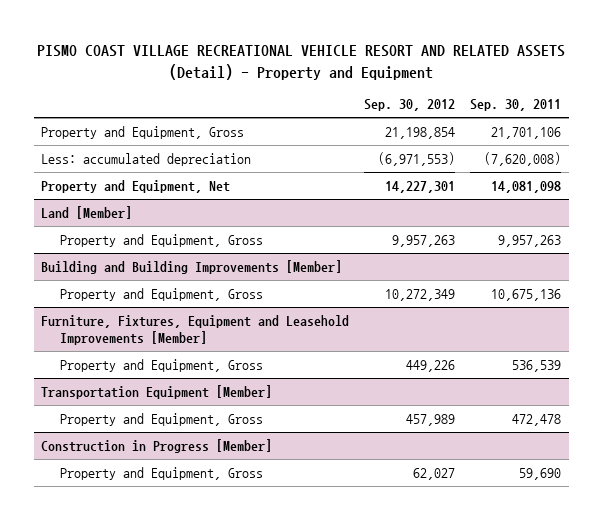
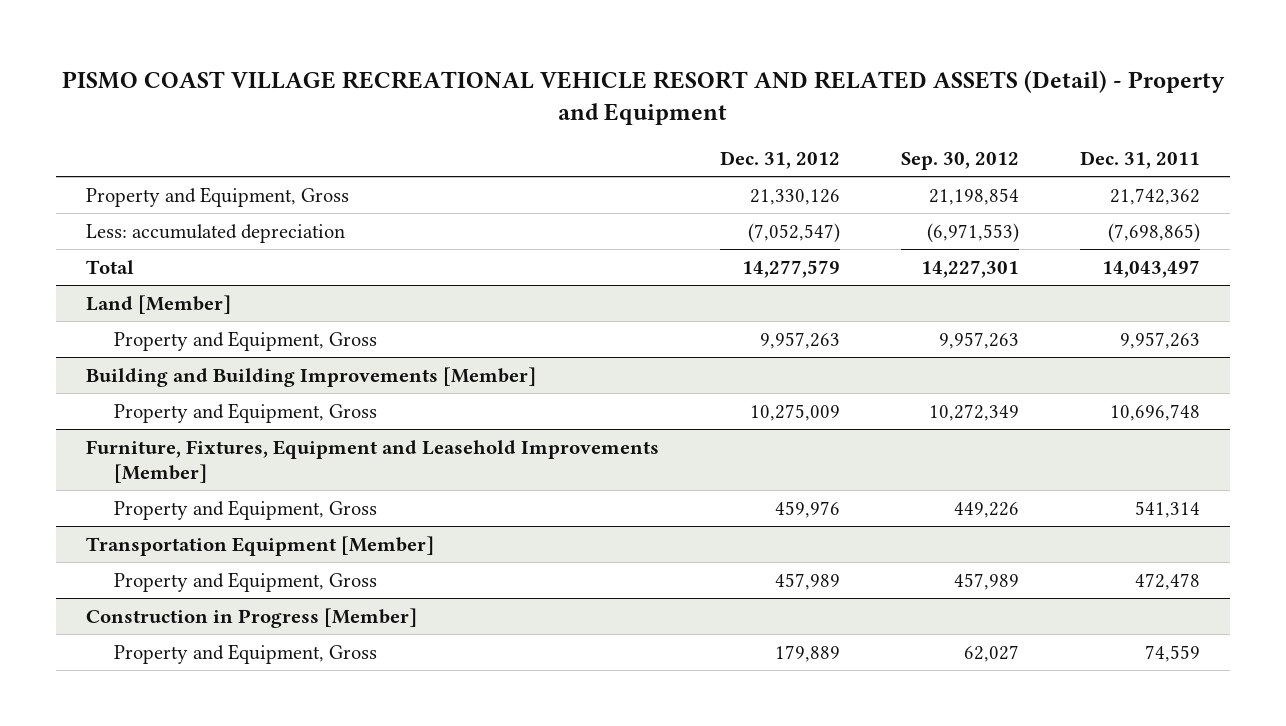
- | Sep. 30, 2012 | Sep. 30, 2011
+ | Dec. 31, 2012 | Sep. 30, 2012 | Dec. 31, 2011
- Property and Equipment, Net | 14,227,301 | 14,081,098
+ Total | 14,277,579 | 14,227,301 | 14,043,497

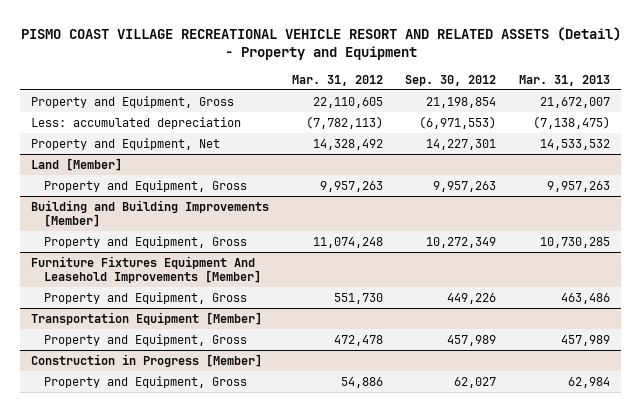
- | Dec. 31, 2012 | Sep. 30, 2012 | Dec. 31, 2011
+ | Mar. 31, 2012 | Sep. 30, 2012 | Mar. 31, 2013
- Total | 14,277,579 | 14,227,301 | 14,043,497
+ Property and Equipment, Net | 14,328,492 | 14,227,301 | 14,533,532
- Furniture, Fixtures, Equipment and Leasehold Improvements [Member]
+ Furniture Fixtures Equipment And Leasehold Improvements [Member]

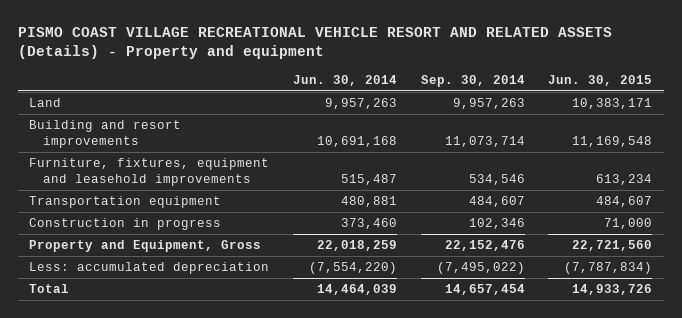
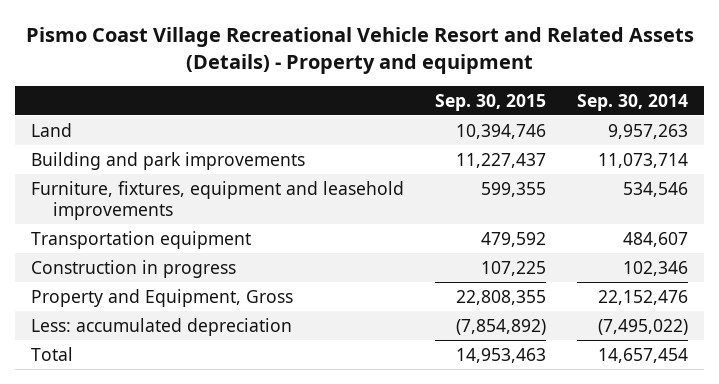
- PISMO COAST VILLAGE RECREATIONAL VEHICLE RESORT AND RELATED ASSETS (Details) - Property and equipment
+ Pismo Coast Village Recreational Vehicle Resort and Related Assets (Details) - Property and equipment
- | Jun. 30, 2014 | Sep. 30, 2014 | Jun. 30, 2015
+ | Sep. 30, 2015 | Sep. 30, 2014
- Building and resort improvements | 10,691,168 | 11,073,714 | 11,169,548
+ Building and park improvements | 11,227,437 | 11,073,714

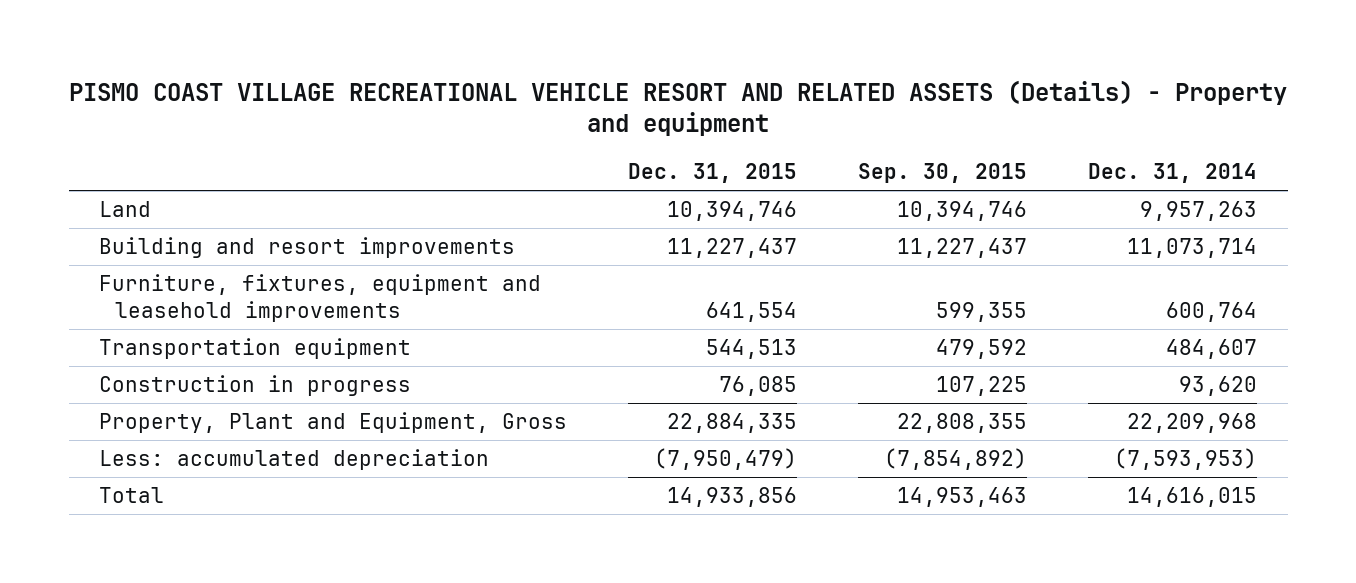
- Pismo Coast Village Recreational Vehicle Resort and Related Assets (Details) - Property and equipment
+ PISMO COAST VILLAGE RECREATIONAL VEHICLE RESORT AND RELATED ASSETS (Details) - Property and equipment
- | Sep. 30, 2015 | Sep. 30, 2014
+ | Dec. 31, 2015 | Sep. 30, 2015 | Dec. 31, 2014
- Building and park improvements | 11,227,437 | 11,073,714
+ Building and resort improvements | 11,227,437 | 11,227,437 | 11,073,714
- Property and Equipment, Gross | 22,808,355 | 22,152,476
+ Property, Plant and Equipment, Gross | 22,884,335 | 22,808,355 | 22,209,968

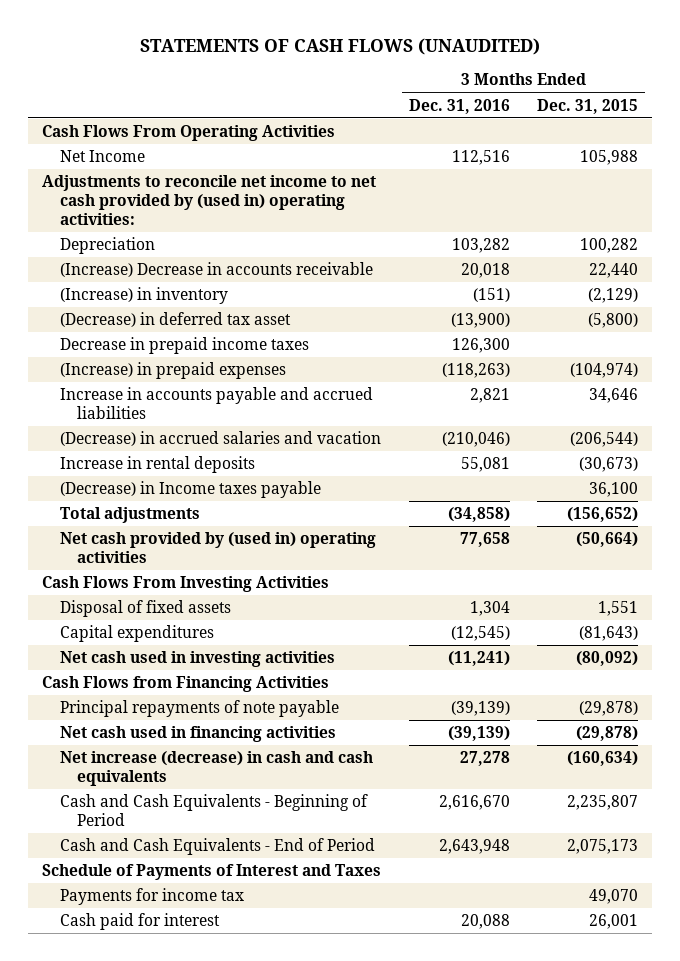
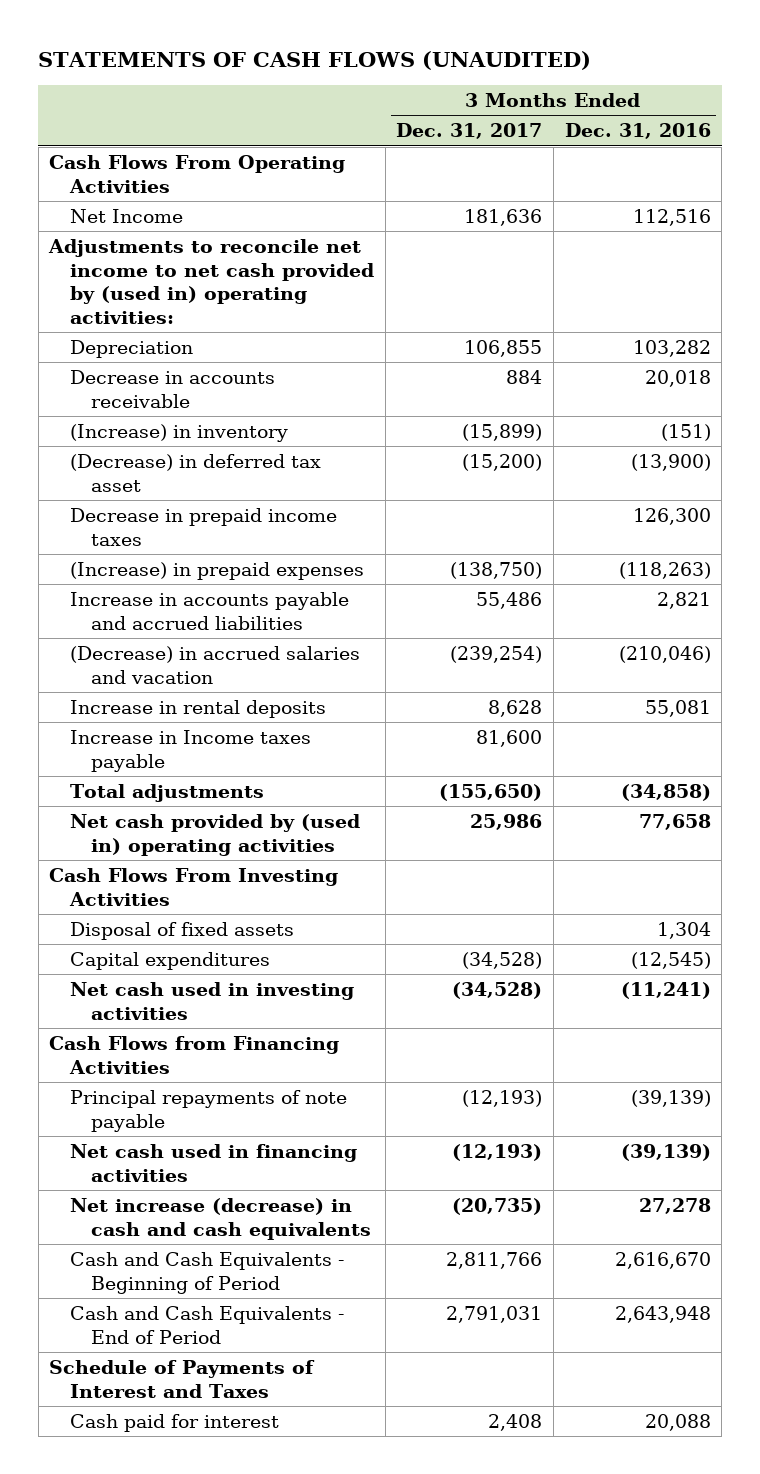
- | 3 Months Ended Dec. 31, 2016 | 3 Months Ended Dec. 31, 2015
+ | 3 Months Ended Dec. 31, 2017 | 3 Months Ended Dec. 31, 2016
- (Increase) Decrease in accounts receivable | 20,018 | 22,440
+ Decrease in accounts receivable | 884 | 20,018
- (Decrease) in Income taxes payable | | 36,100
+ Increase in Income taxes payable | 81,600 |
- Payments for income tax | | 49,070

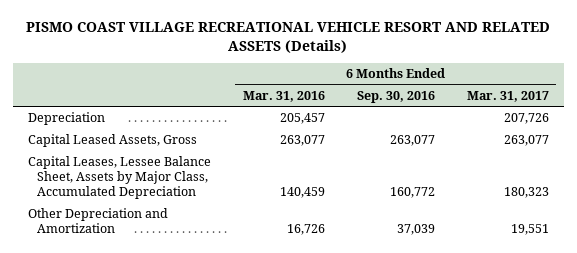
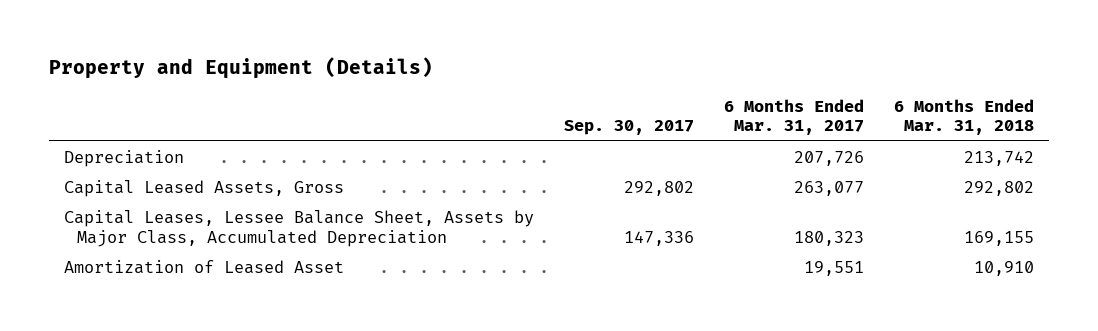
- PISMO COAST VILLAGE RECREATIONAL VEHICLE RESORT AND RELATED ASSETS (Details)
+ Property and Equipment (Details)
- | 6 Months Ended Mar. 31, 2016 | 6 Months Ended Sep. 30, 2016 | 6 Months Ended Mar. 31, 2017
+ | Sep. 30, 2017 | 6 Months Ended Mar. 31, 2017 | 6 Months Ended Mar. 31, 2018
- Other Depreciation and Amortization | 16,726 | 37,039 | 19,551
+ Amortization of Leased Asset | | 19,551 | 10,910

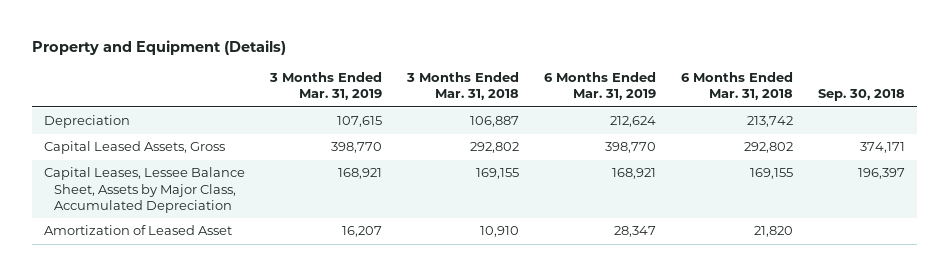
- | Sep. 30, 2017 | 6 Months Ended Mar. 31, 2017 | 6 Months Ended Mar. 31, 2018
+ | 3 Months Ended Mar. 31, 2019 | 3 Months Ended Mar. 31, 2018 | 6 Months Ended Mar. 31, 2019 | 6 Months Ended Mar. 31, 2018 | Sep. 30, 2018
- Amortization of Leased Asset | | 19,551 | 10,910
+ Amortization of Leased Asset | 16,207 | 10,910 | 28,347 | 21,820 |

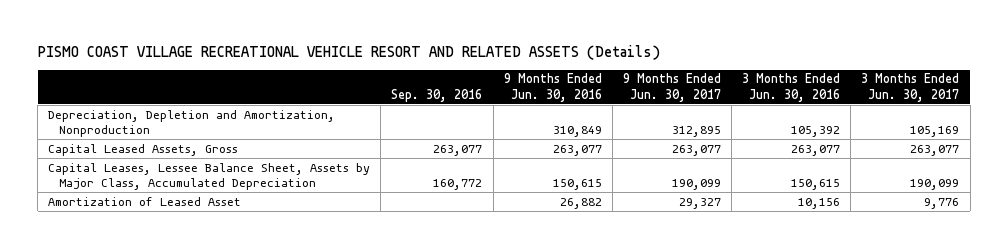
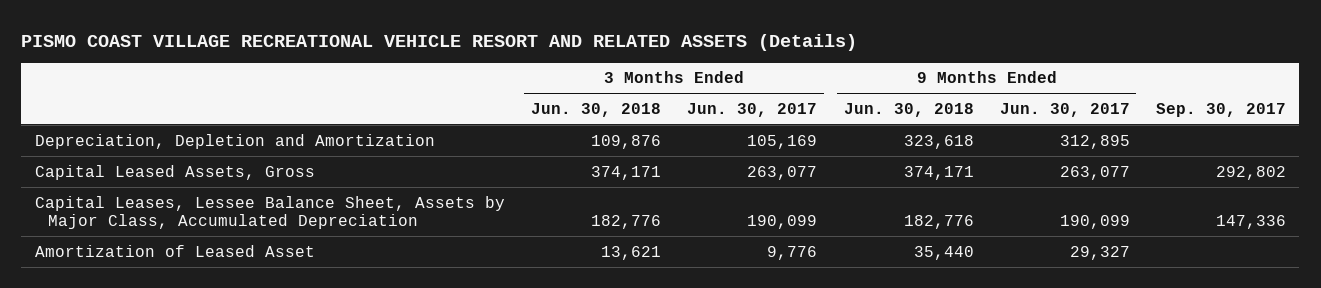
- | Sep. 30, 2016 | 9 Months Ended Jun. 30, 2016 | 9 Months Ended Jun. 30, 2017 | 3 Months Ended Jun. 30, 2016 | 3 Months Ended Jun. 30, 2017
+ | 3 Months Ended Jun. 30, 2018 | 3 Months Ended Jun. 30, 2017 | 9 Months Ended Jun. 30, 2018 | 9 Months Ended Jun. 30, 2017 | Sep. 30, 2017
- Depreciation, Depletion and Amortization, Nonproduction | | 310,849 | 312,895 | 105,392 | 105,169
+ Depreciation, Depletion and Amortization | 109,876 | 105,169 | 323,618 | 312,895 |

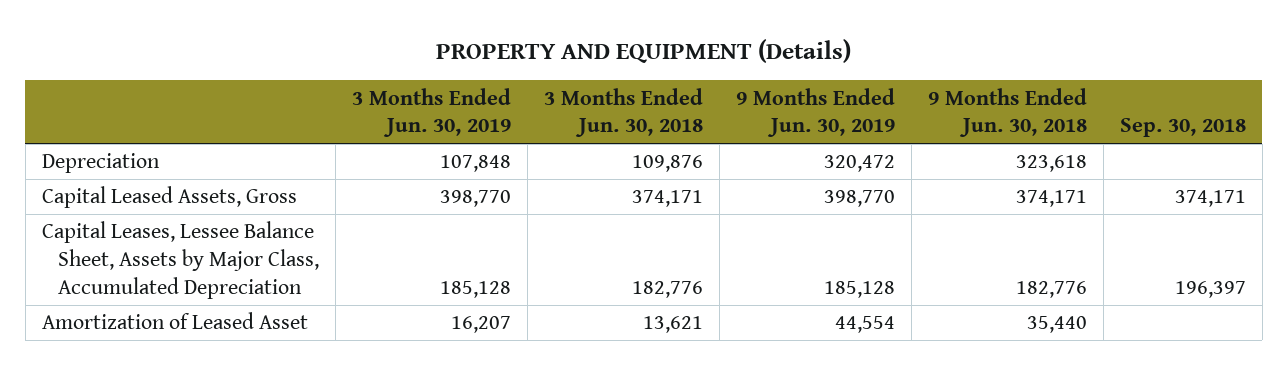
- PISMO COAST VILLAGE RECREATIONAL VEHICLE RESORT AND RELATED ASSETS (Details)
+ PROPERTY AND EQUIPMENT (Details)
- | 3 Months Ended Jun. 30, 2018 | 3 Months Ended Jun. 30, 2017 | 9 Months Ended Jun. 30, 2018 | 9 Months Ended Jun. 30, 2017 | Sep. 30, 2017
+ | 3 Months Ended Jun. 30, 2019 | 3 Months Ended Jun. 30, 2018 | 9 Months Ended Jun. 30, 2019 | 9 Months Ended Jun. 30, 2018 | Sep. 30, 2018
- Depreciation, Depletion and Amortization | 109,876 | 105,169 | 323,618 | 312,895 |
+ Depreciation | 107,848 | 109,876 | 320,472 | 323,618 |

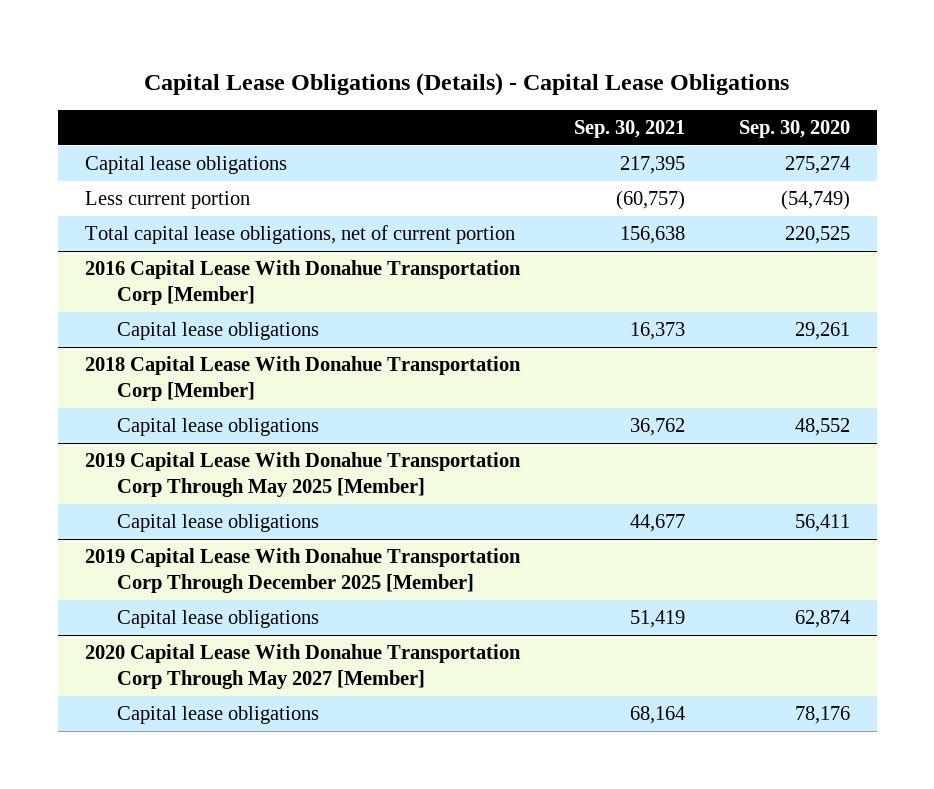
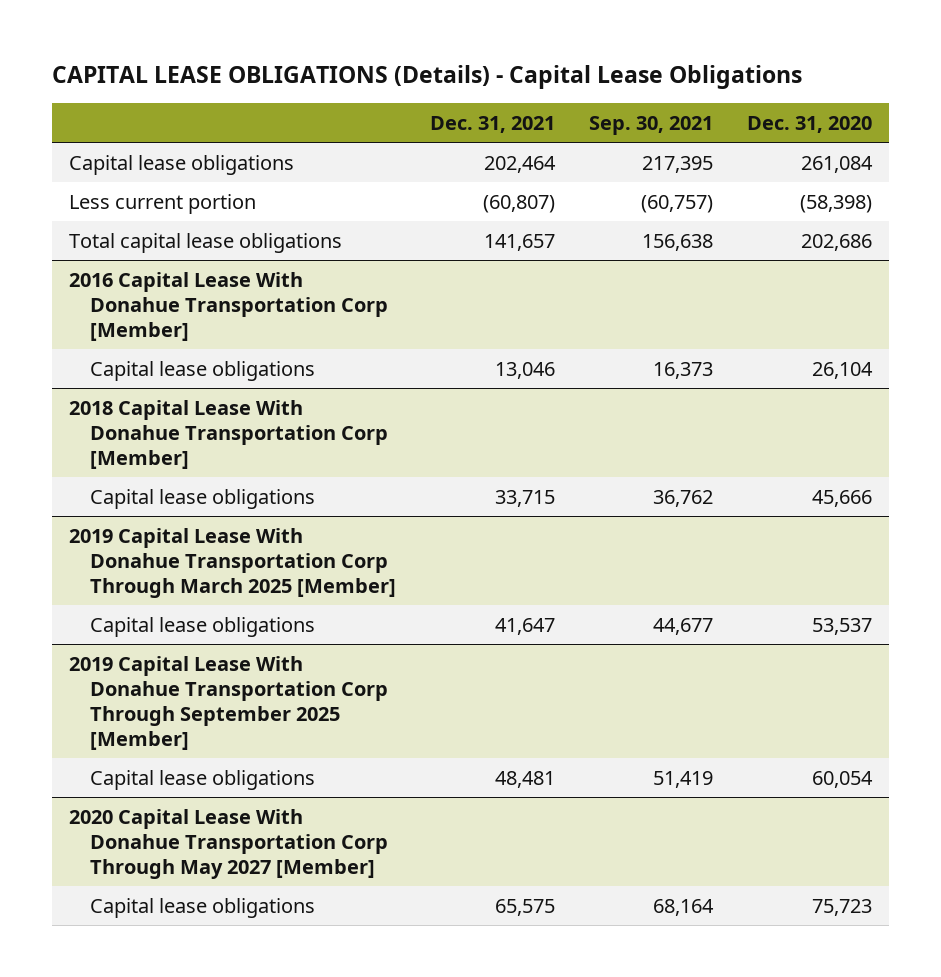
- Capital Lease Obligations (Details) - Capital Lease Obligations
+ CAPITAL LEASE OBLIGATIONS (Details) - Capital Lease Obligations
- | Sep. 30, 2021 | Sep. 30, 2020
+ | Dec. 31, 2021 | Sep. 30, 2021 | Dec. 31, 2020
- Total capital lease obligations, net of current portion | 156,638 | 220,525
+ Total capital lease obligations | 141,657 | 156,638 | 202,686
- 2019 Capital Lease With Donahue Transportation Corp Through May 2025 [Member]
+ 2019 Capital Lease With Donahue Transportation Corp Through March 2025 [Member]
- 2019 Capital Lease With Donahue Transportation Corp Through December 2025 [Member]
+ 2019 Capital Lease With Donahue Transportation Corp Through September 2025 [Member]

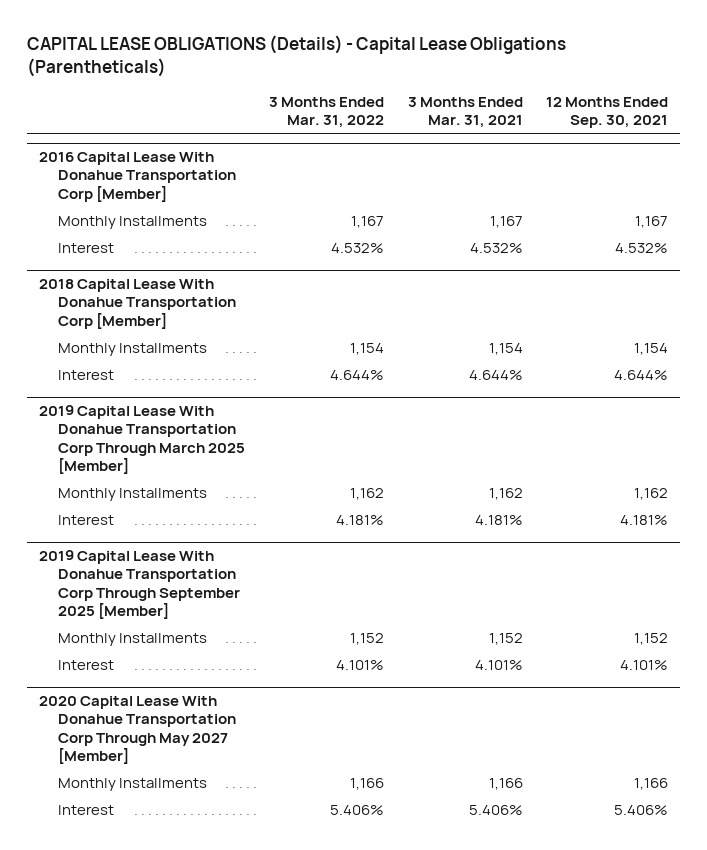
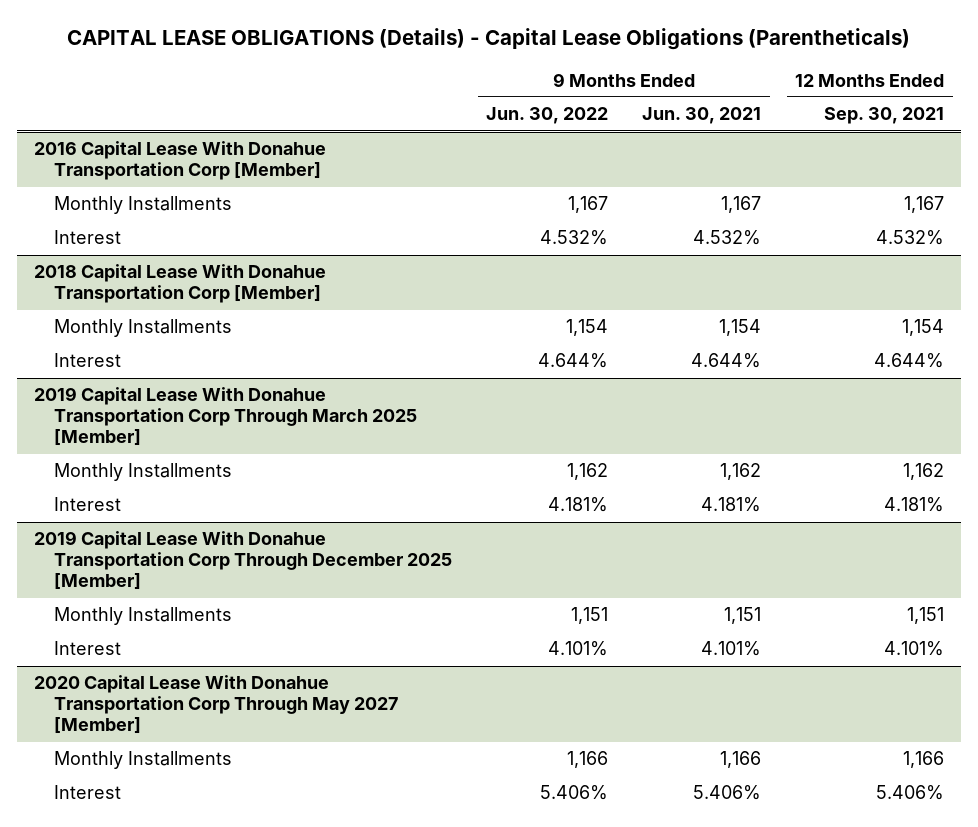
- | 3 Months Ended Mar. 31, 2022 | 3 Months Ended Mar. 31, 2021 | 12 Months Ended Sep. 30, 2021
+ | 9 Months Ended Jun. 30, 2022 | 9 Months Ended Jun. 30, 2021 | 12 Months Ended Sep. 30, 2021
- 2019 Capital Lease With Donahue Transportation Corp Through September 2025 [Member]
- Monthly Installments | 1,152 | 1,152 | 1,152
+ 2019 Capital Lease With Donahue Transportation Corp Through December 2025 [Member]
+ Monthly Installments | 1,151 | 1,151 | 1,151

